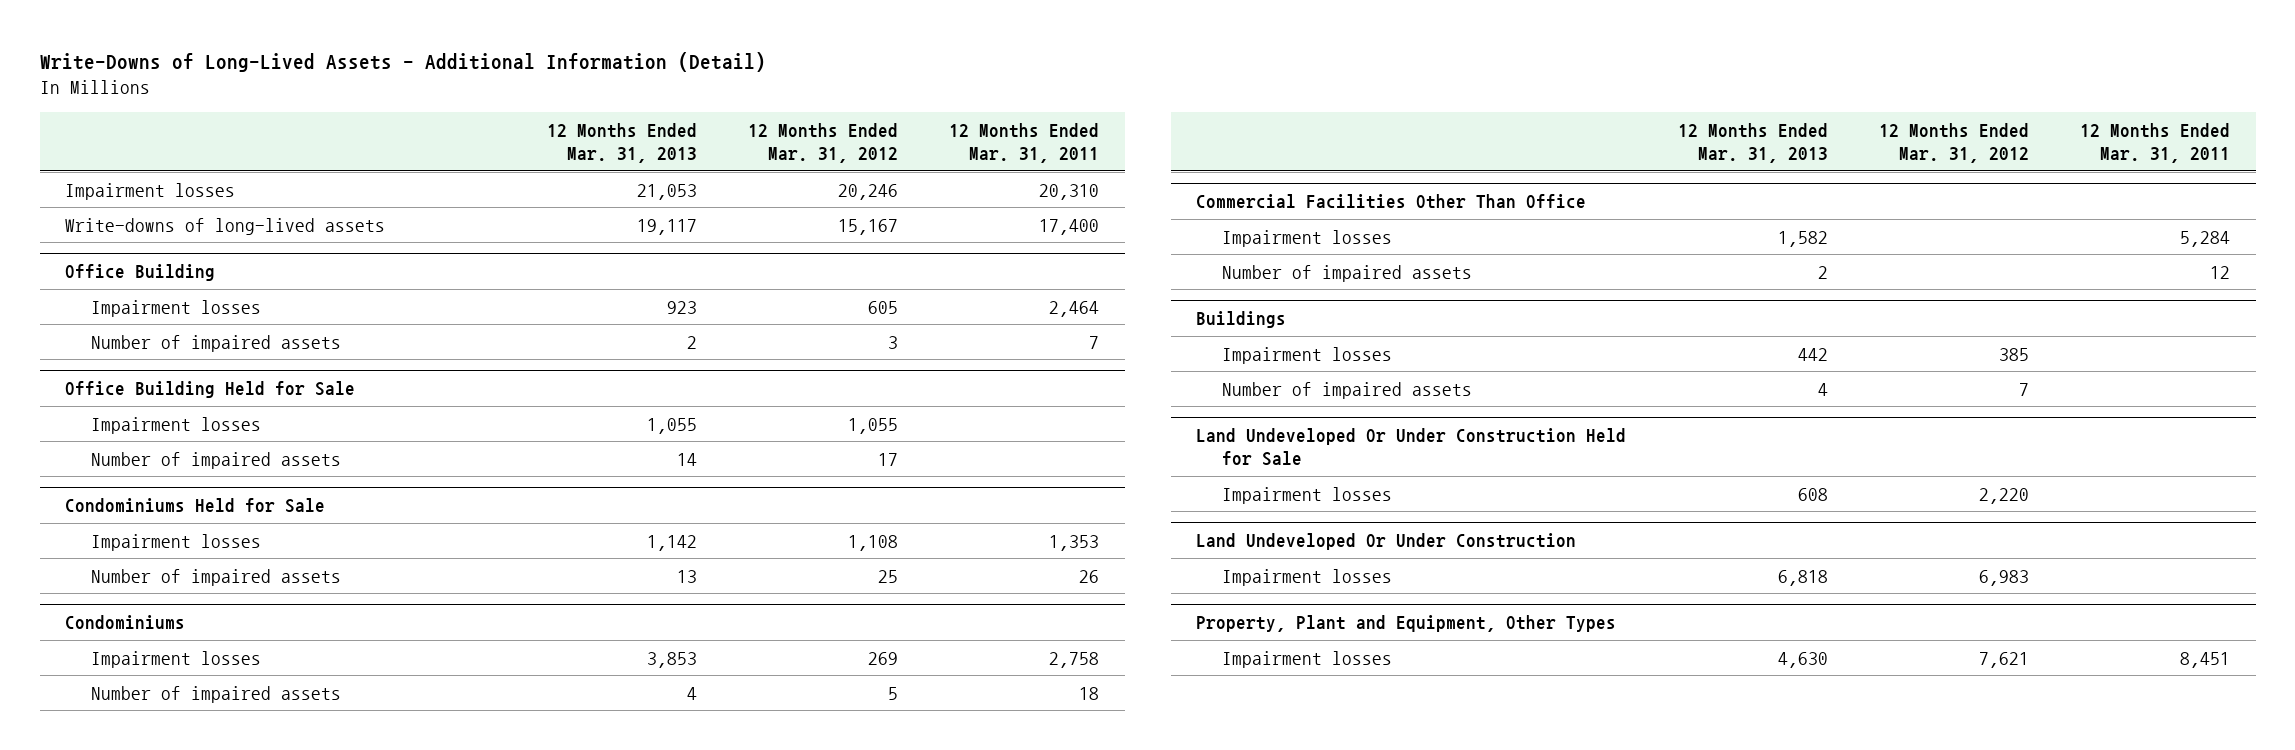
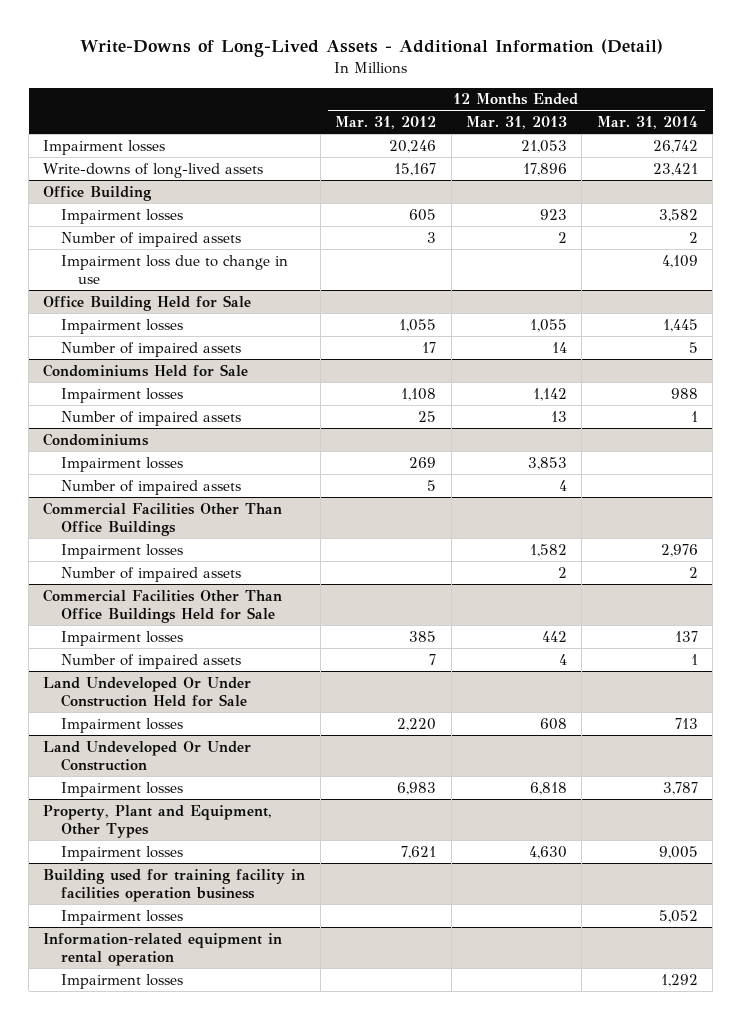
- | 12 Months Ended Mar. 31, 2013 | 12 Months Ended Mar. 31, 2012 | 12 Months Ended Mar. 31, 2011
+ | 12 Months Ended Mar. 31, 2012 | 12 Months Ended Mar. 31, 2013 | 12 Months Ended Mar. 31, 2014
- Write-downs of long-lived assets | 19,117 | 15,167 | 17,400
+ Write-downs of long-lived assets | 15,167 | 17,896 | 23,421
@ Office Building
+ Impairment loss due to change in use | | | 4,109
- Commercial Facilities Other Than Office
+ Commercial Facilities Other Than Office Buildings
- Buildings
+ Commercial Facilities Other Than Office Buildings Held for Sale
+ Building used for training facility in facilities operation business
+ Impairment losses | | | 5,052
+ Information-related equipment in rental operation
+ Impairment losses | | | 1,292

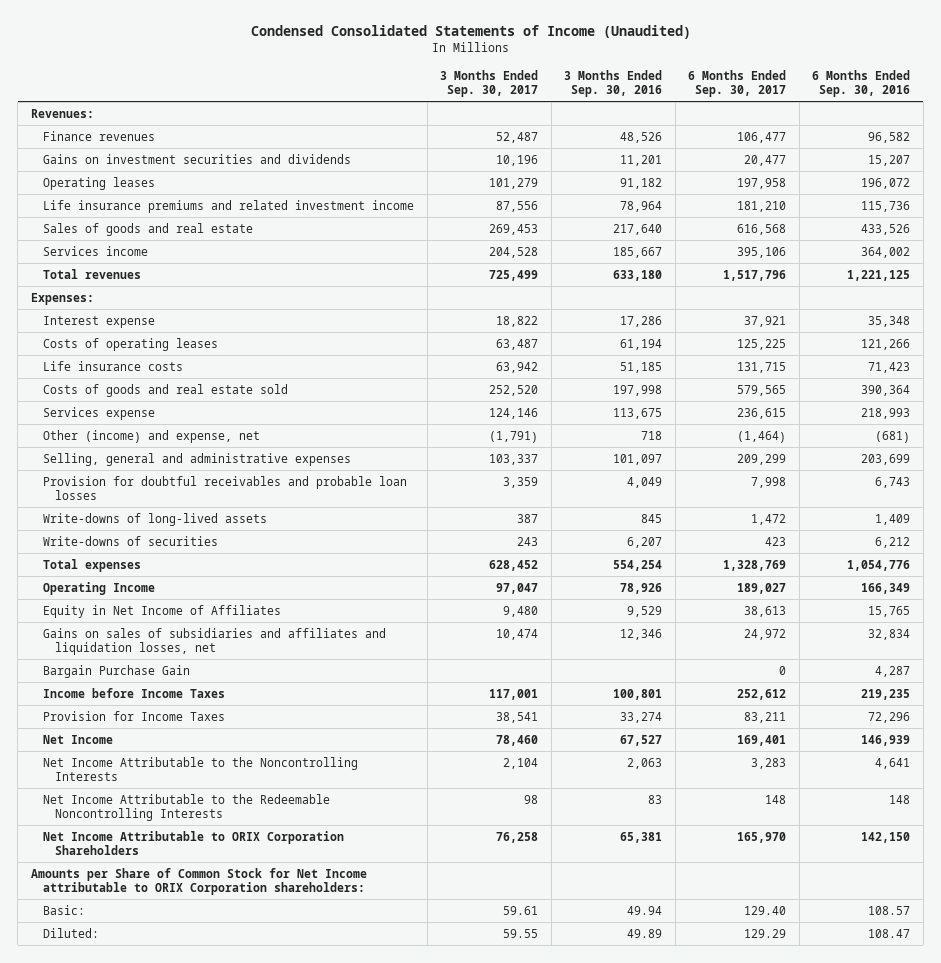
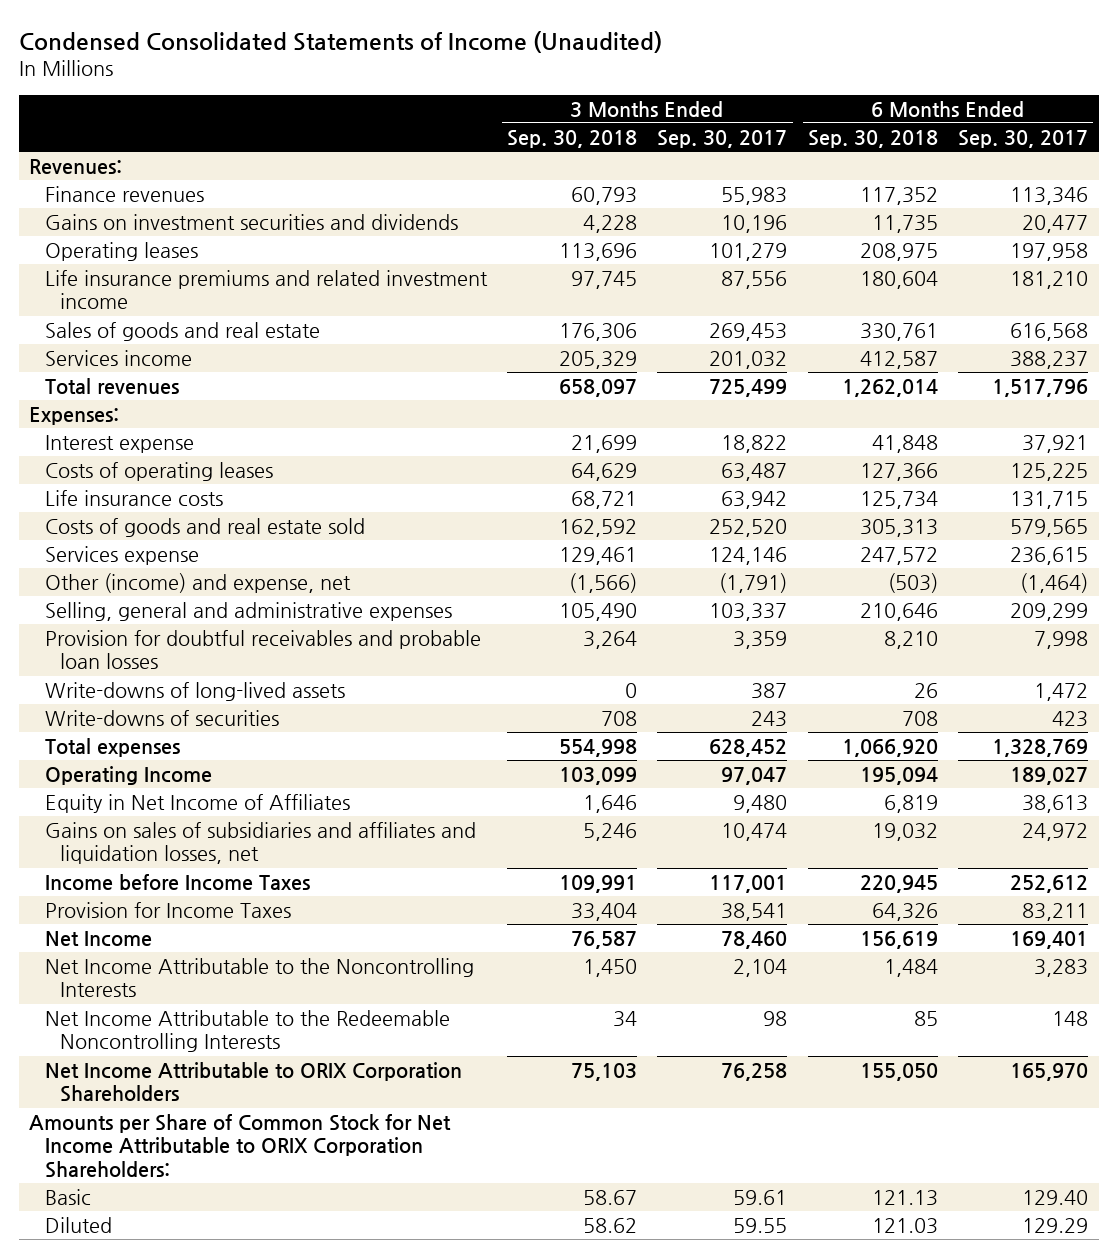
- | 3 Months Ended Sep. 30, 2017 | 3 Months Ended Sep. 30, 2016 | 6 Months Ended Sep. 30, 2017 | 6 Months Ended Sep. 30, 2016
+ | 3 Months Ended Sep. 30, 2018 | 3 Months Ended Sep. 30, 2017 | 6 Months Ended Sep. 30, 2018 | 6 Months Ended Sep. 30, 2017
- Finance revenues | 52,487 | 48,526 | 106,477 | 96,582
+ Finance revenues | 60,793 | 55,983 | 117,352 | 113,346
- Services income | 204,528 | 185,667 | 395,106 | 364,002
+ Services income | 205,329 | 201,032 | 412,587 | 388,237
- Bargain Purchase Gain | | | 0 | 4,287
- Amounts per Share of Common Stock for Net Income attributable to ORIX Corporation shareholders:
- Basic: | 59.61 | 49.94 | 129.40 | 108.57
- Diluted: | 59.55 | 49.89 | 129.29 | 108.47
+ Amounts per Share of Common Stock for Net Income Attributable to ORIX Corporation Shareholders:
+ Basic | 58.67 | 59.61 | 121.13 | 129.40
+ Diluted | 58.62 | 59.55 | 121.03 | 129.29

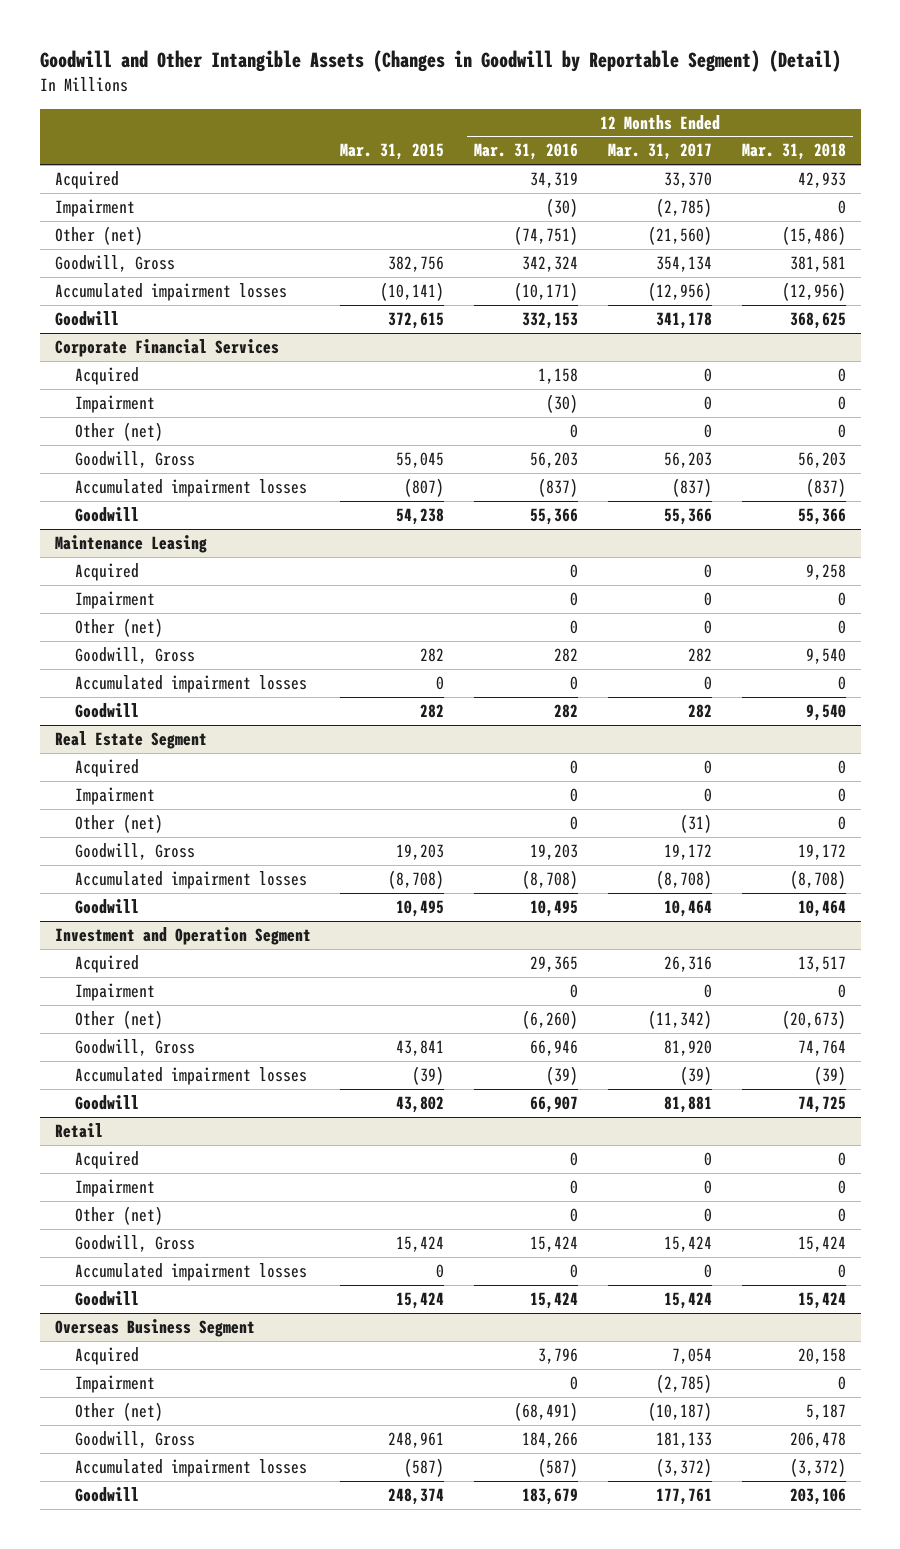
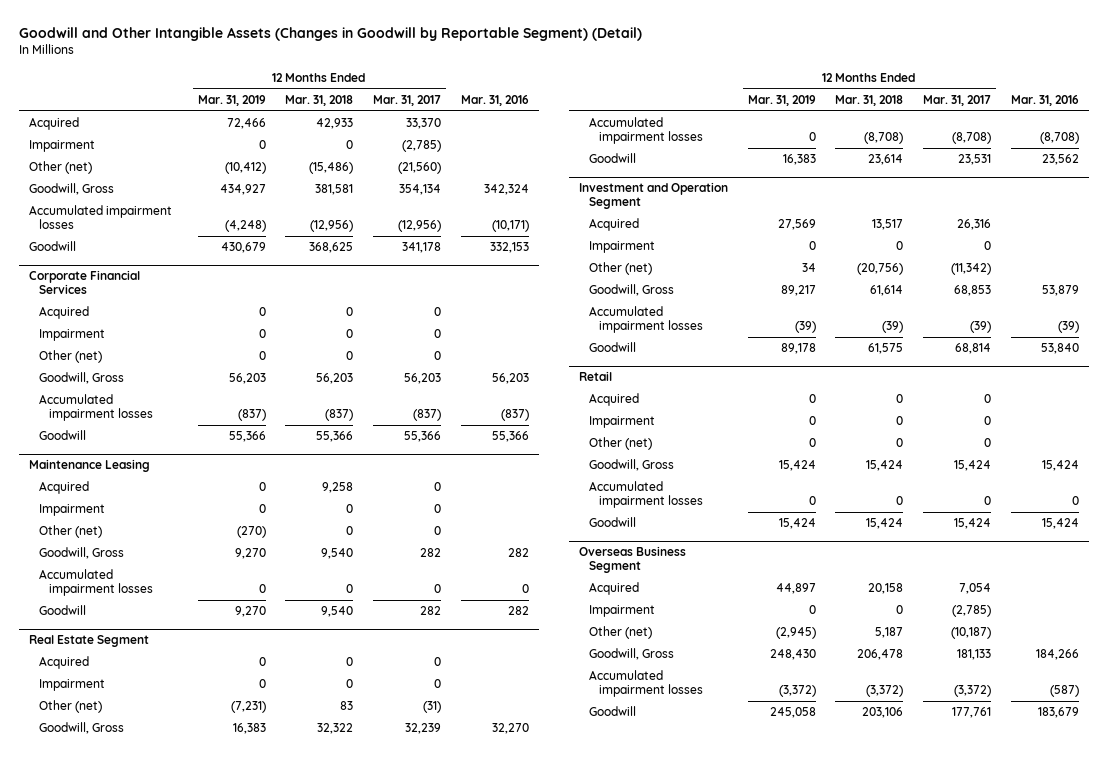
- | Mar. 31, 2015 | 12 Months Ended Mar. 31, 2016 | 12 Months Ended Mar. 31, 2017 | 12 Months Ended Mar. 31, 2018
+ | 12 Months Ended Mar. 31, 2019 | 12 Months Ended Mar. 31, 2018 | 12 Months Ended Mar. 31, 2017 | Mar. 31, 2016
@ Real Estate Segment
- Other (net) | | 0 | (31) | 0
- Goodwill, Gross | 19,203 | 19,203 | 19,172 | 19,172
+ Other (net) | (7,231) | 83 | (31) |
+ Goodwill, Gross | 16,383 | 32,322 | 32,239 | 32,270
- Goodwill | 10,495 | 10,495 | 10,464 | 10,464
+ Goodwill | 16,383 | 23,614 | 23,531 | 23,562
@ Investment and Operation Segment
- Other (net) | | (6,260) | (11,342) | (20,673)
- Goodwill, Gross | 43,841 | 66,946 | 81,920 | 74,764
+ Other (net) | 34 | (20,756) | (11,342) |
+ Goodwill, Gross | 89,217 | 61,614 | 68,853 | 53,879
- Goodwill | 43,802 | 66,907 | 81,881 | 74,725
+ Goodwill | 89,178 | 61,575 | 68,814 | 53,840

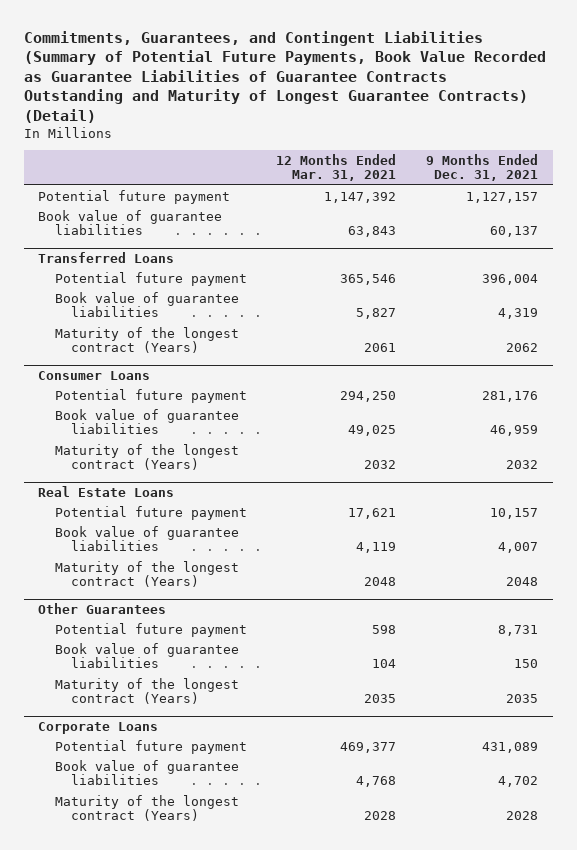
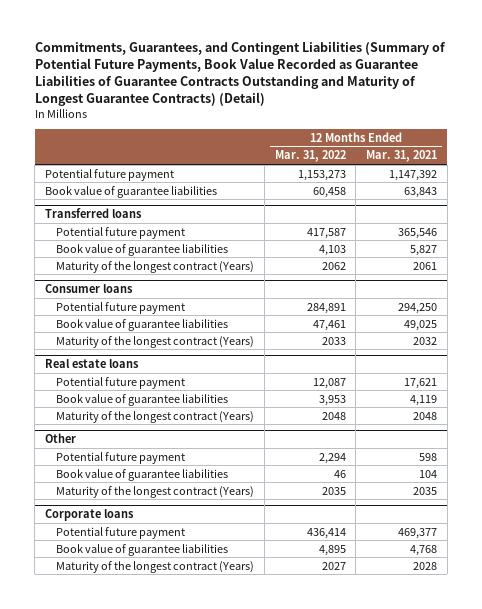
- | 12 Months Ended Mar. 31, 2021 | 9 Months Ended Dec. 31, 2021
+ | 12 Months Ended Mar. 31, 2022 | 12 Months Ended Mar. 31, 2021
- Transferred Loans
+ Transferred loans
- Consumer Loans
+ Consumer loans
- Real Estate Loans
+ Real estate loans
- Other Guarantees
+ Other
- Corporate Loans
+ Corporate loans

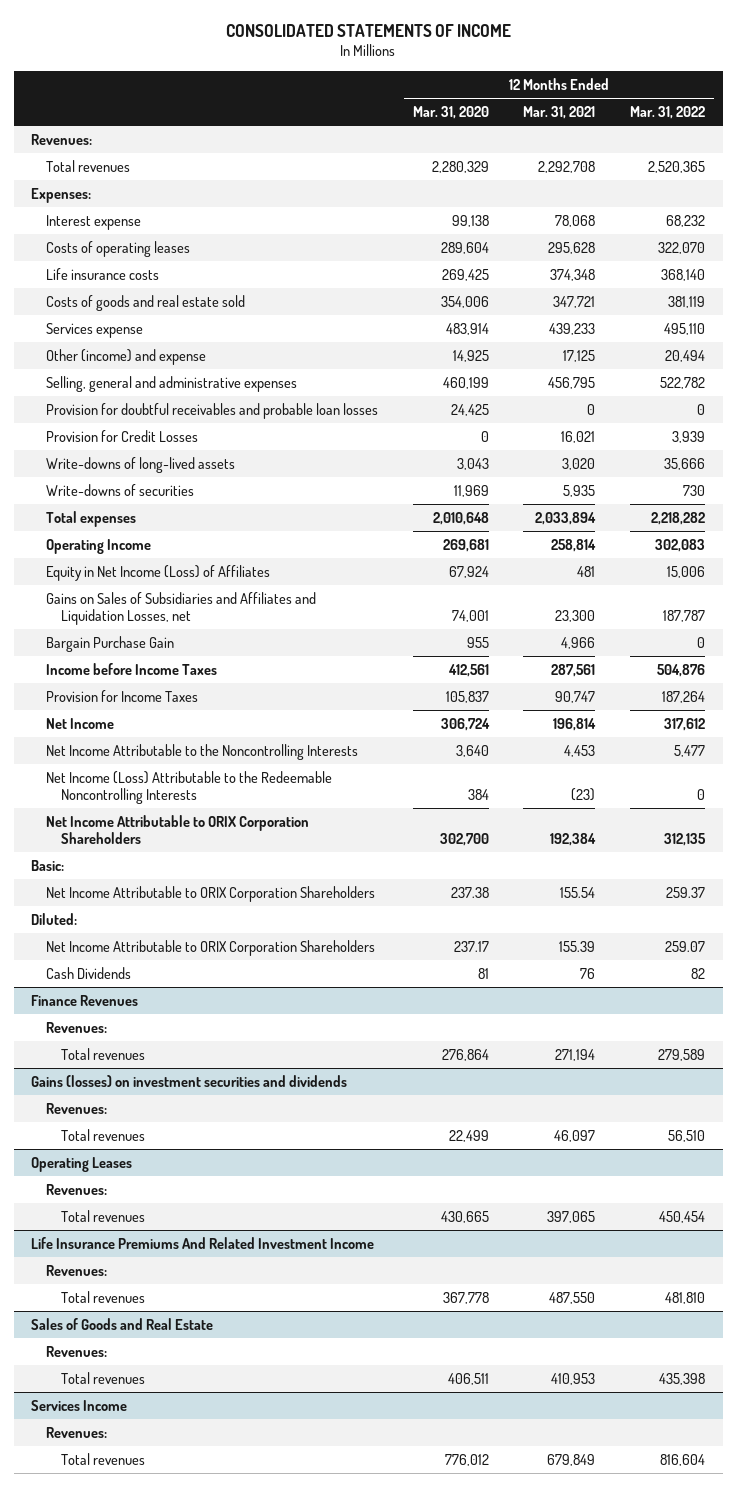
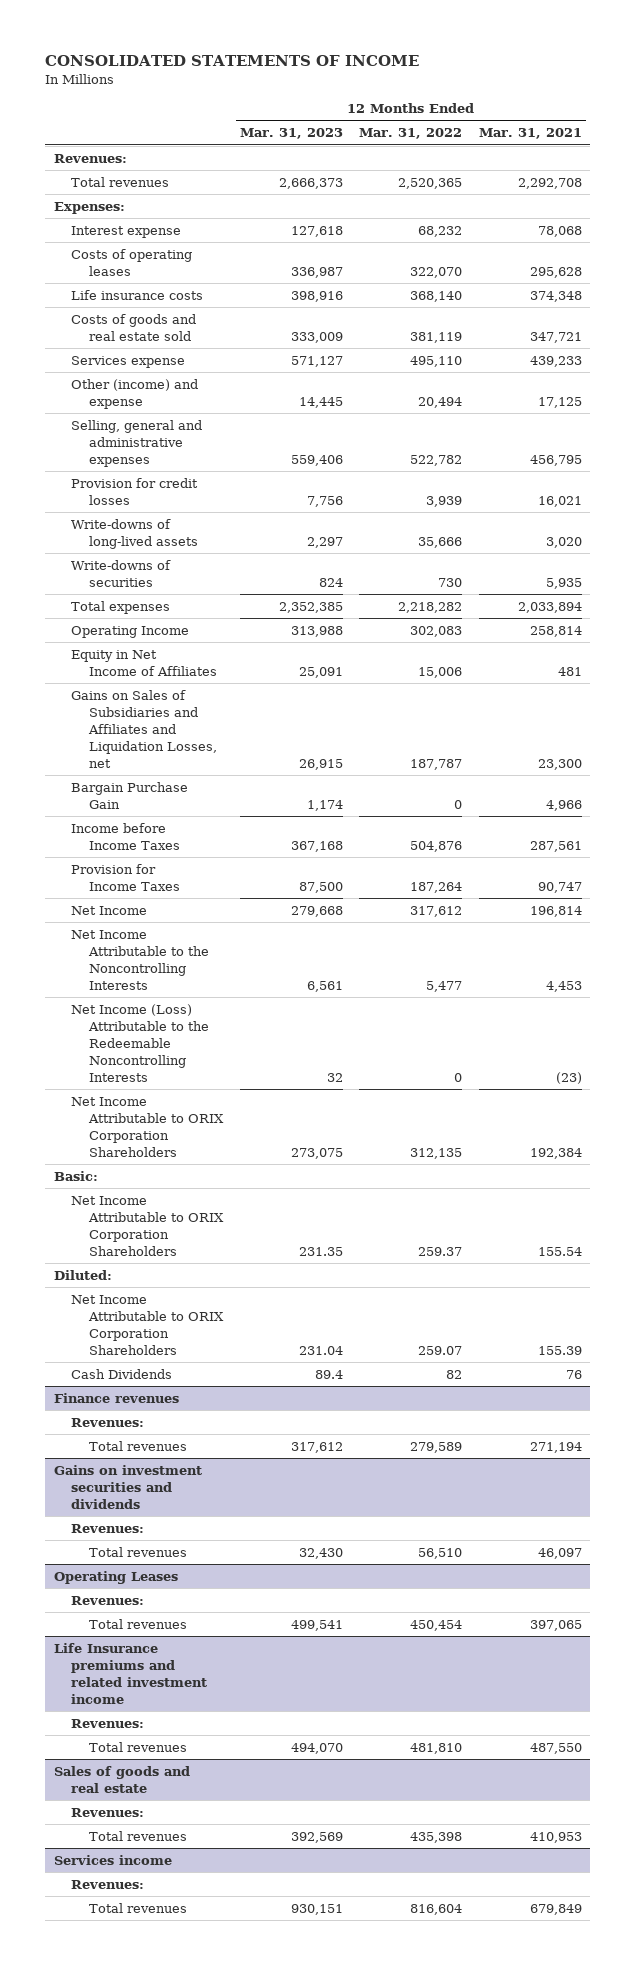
- | 12 Months Ended Mar. 31, 2020 | 12 Months Ended Mar. 31, 2021 | 12 Months Ended Mar. 31, 2022
+ | 12 Months Ended Mar. 31, 2023 | 12 Months Ended Mar. 31, 2022 | 12 Months Ended Mar. 31, 2021
- Provision for doubtful receivables and probable loan losses | 24,425 | 0 | 0
- Provision for Credit Losses | 0 | 16,021 | 3,939
+ Provision for credit losses | 7,756 | 3,939 | 16,021
- Equity in Net Income (Loss) of Affiliates | 67,924 | 481 | 15,006
+ Equity in Net Income of Affiliates | 25,091 | 15,006 | 481
- Finance Revenues
+ Finance revenues
- Gains (losses) on investment securities and dividends
+ Gains on investment securities and dividends
- Life Insurance Premiums And Related Investment Income
+ Life Insurance premiums and related investment income
- Sales of Goods and Real Estate
+ Sales of goods and real estate
- Services Income
+ Services income

